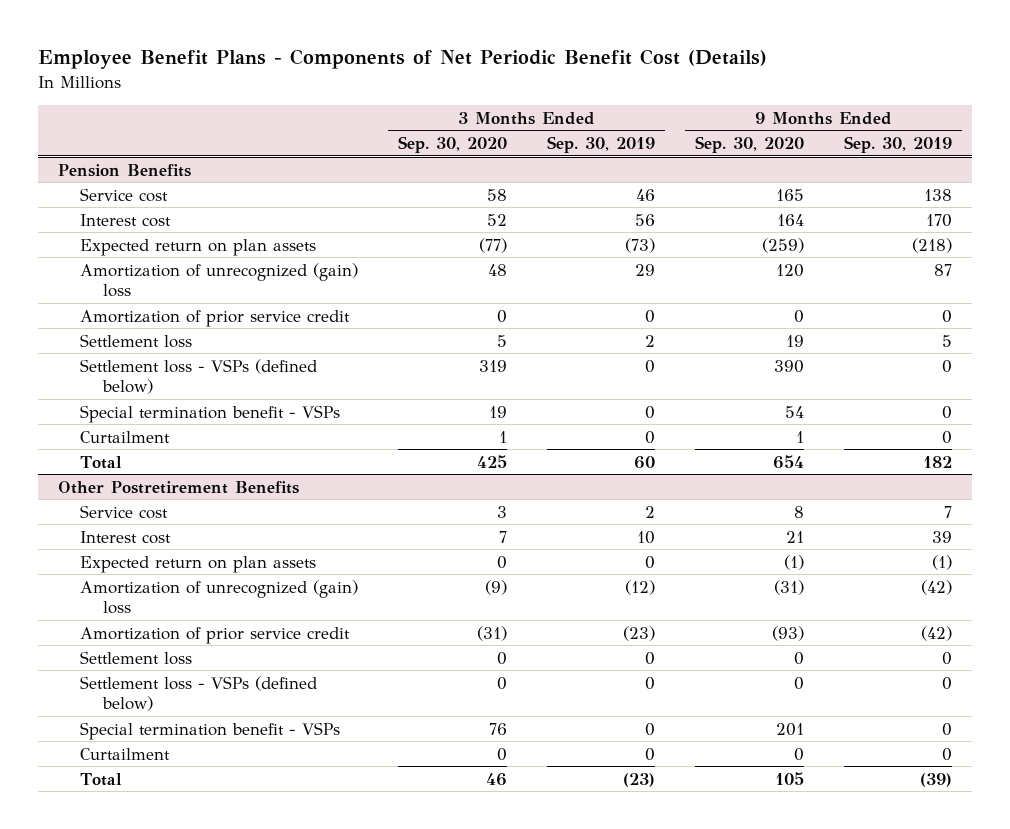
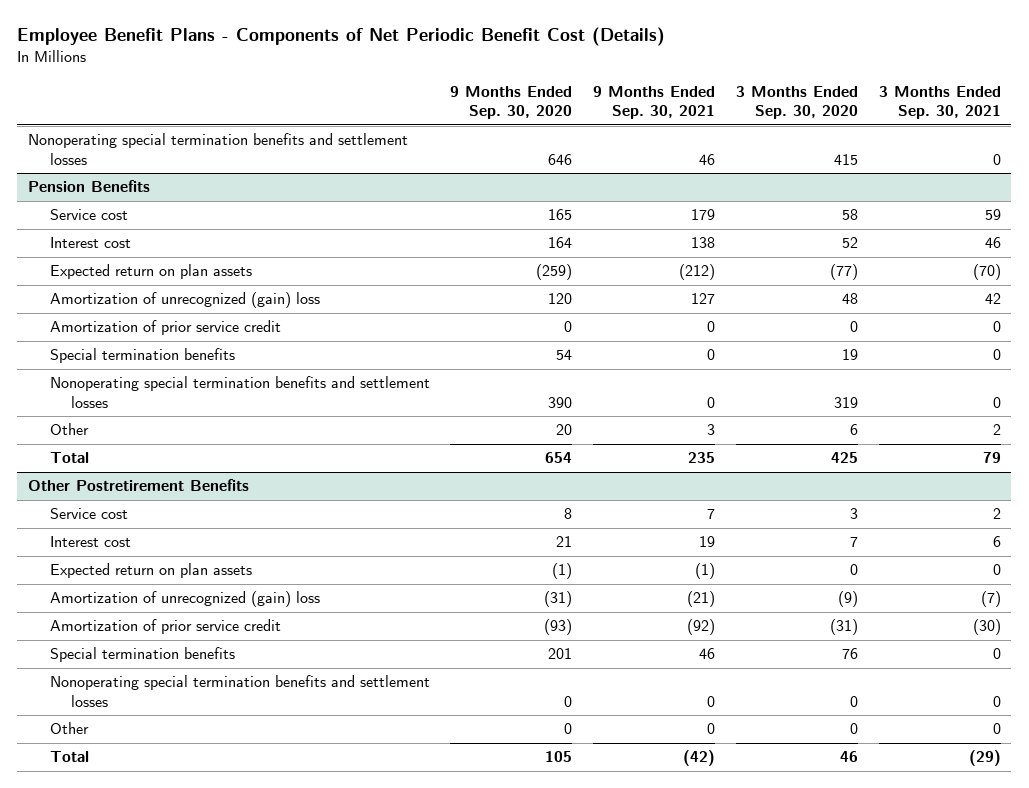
- | 3 Months Ended Sep. 30, 2020 | 3 Months Ended Sep. 30, 2019 | 9 Months Ended Sep. 30, 2020 | 9 Months Ended Sep. 30, 2019
+ | 9 Months Ended Sep. 30, 2020 | 9 Months Ended Sep. 30, 2021 | 3 Months Ended Sep. 30, 2020 | 3 Months Ended Sep. 30, 2021
+ Nonoperating special termination benefits and settlement losses | 646 | 46 | 415 | 0
@ Pension Benefits
- Settlement loss | 5 | 2 | 19 | 5
- Settlement loss - VSPs (defined below) | 319 | 0 | 390 | 0
- Special termination benefit - VSPs | 19 | 0 | 54 | 0
- Curtailment | 1 | 0 | 1 | 0
+ Special termination benefits | 54 | 0 | 19 | 0
+ Nonoperating special termination benefits and settlement losses | 390 | 0 | 319 | 0
+ Other | 20 | 3 | 6 | 2
@ Other Postretirement Benefits
- Settlement loss | 0 | 0 | 0 | 0
- Settlement loss - VSPs (defined below) | 0 | 0 | 0 | 0
- Special termination benefit - VSPs | 76 | 0 | 201 | 0
- Curtailment | 0 | 0 | 0 | 0
+ Special termination benefits | 201 | 46 | 76 | 0
+ Nonoperating special termination benefits and settlement losses | 0 | 0 | 0 | 0
+ Other | 0 | 0 | 0 | 0

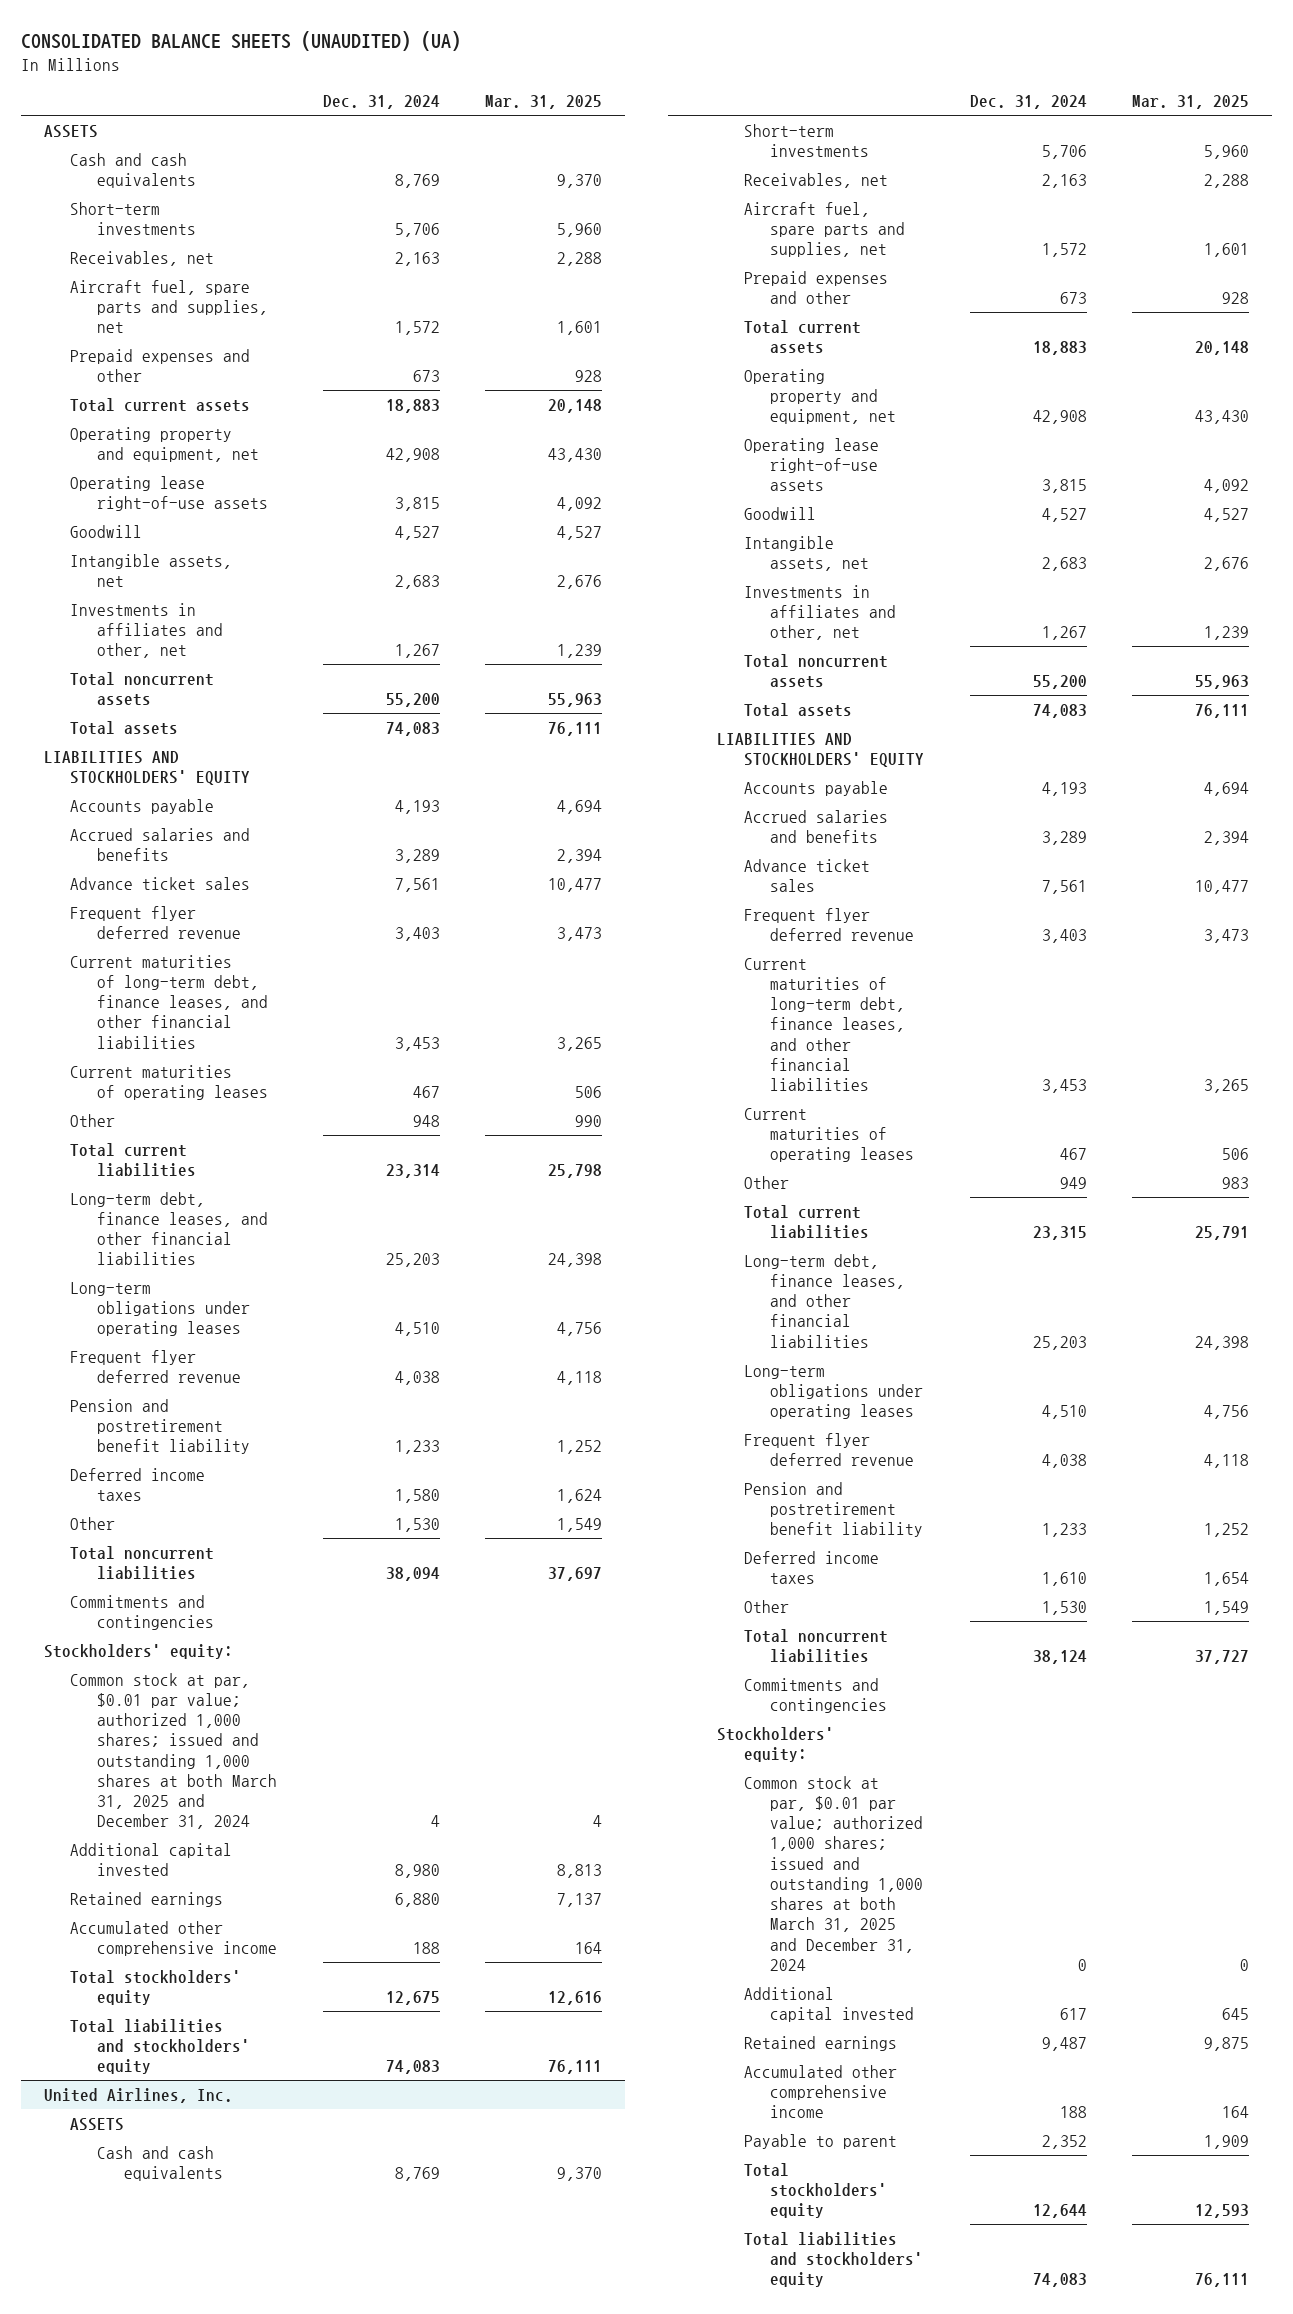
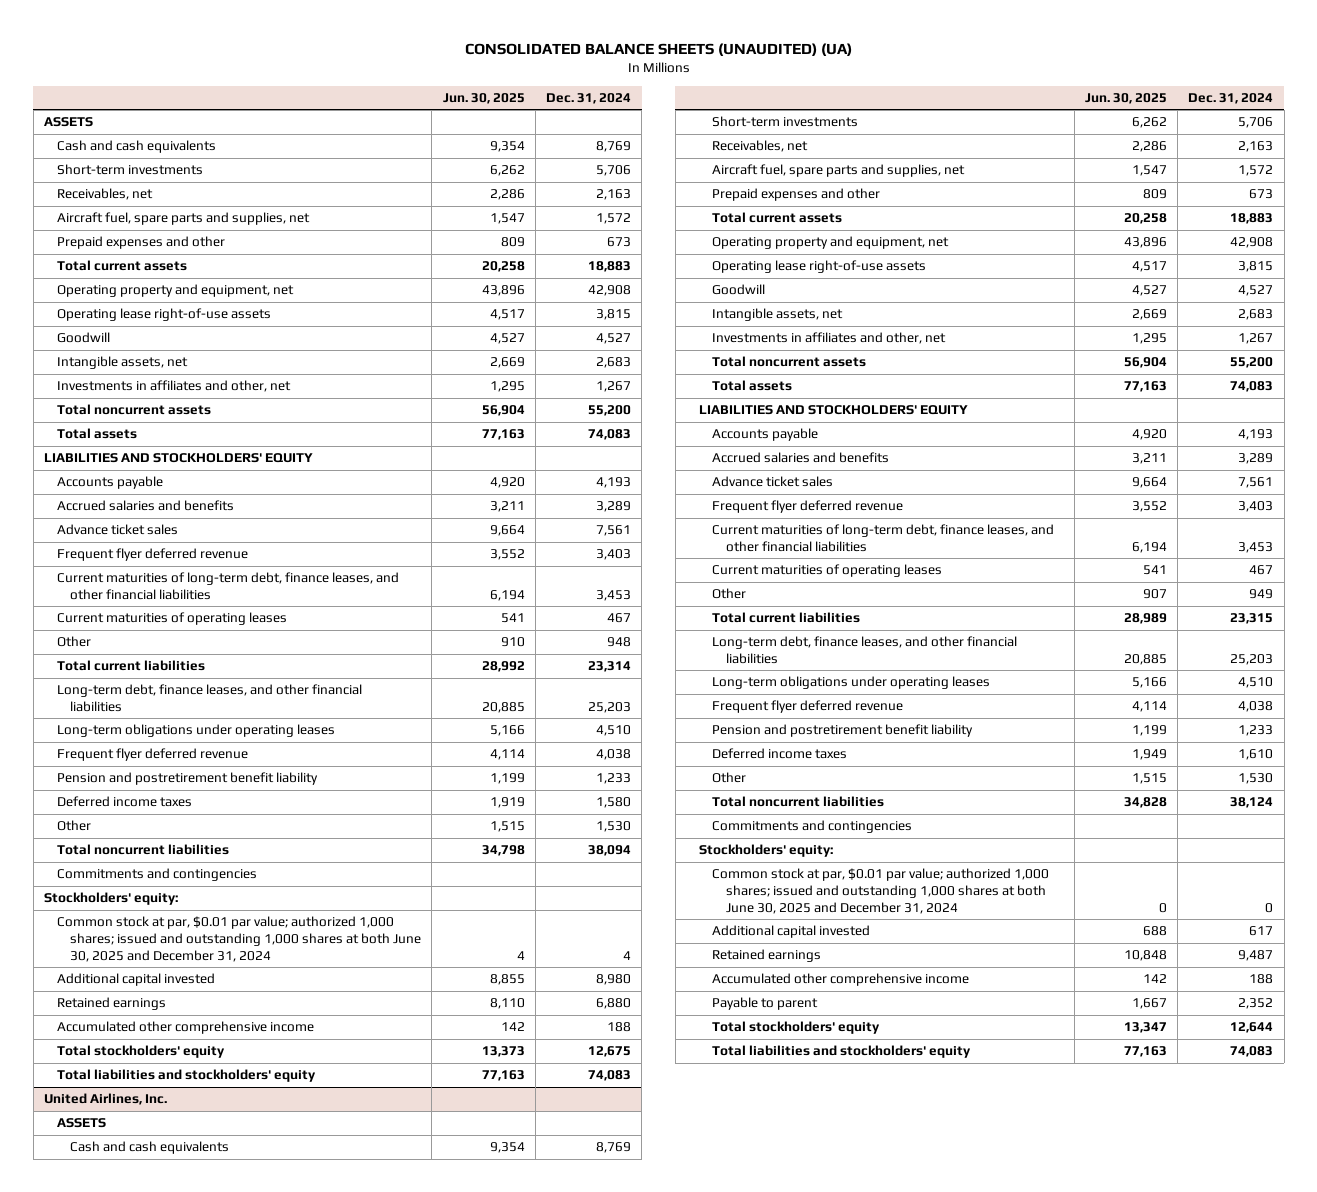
- | Dec. 31, 2024 | Mar. 31, 2025
+ | Jun. 30, 2025 | Dec. 31, 2024
- Common stock at par, $0.01 par value; authorized 1,000 shares; issued and outstanding 1,000 shares at both March 31, 2025 and December 31, 2024 | 4 | 4
+ Common stock at par, $0.01 par value; authorized 1,000 shares; issued and outstanding 1,000 shares at both June 30, 2025 and December 31, 2024 | 4 | 4
@ United Airlines, Inc.
- Common stock at par, $0.01 par value; authorized 1,000 shares; issued and outstanding 1,000 shares at both March 31, 2025 and December 31, 2024 | 0 | 0
+ Common stock at par, $0.01 par value; authorized 1,000 shares; issued and outstanding 1,000 shares at both June 30, 2025 and December 31, 2024 | 0 | 0

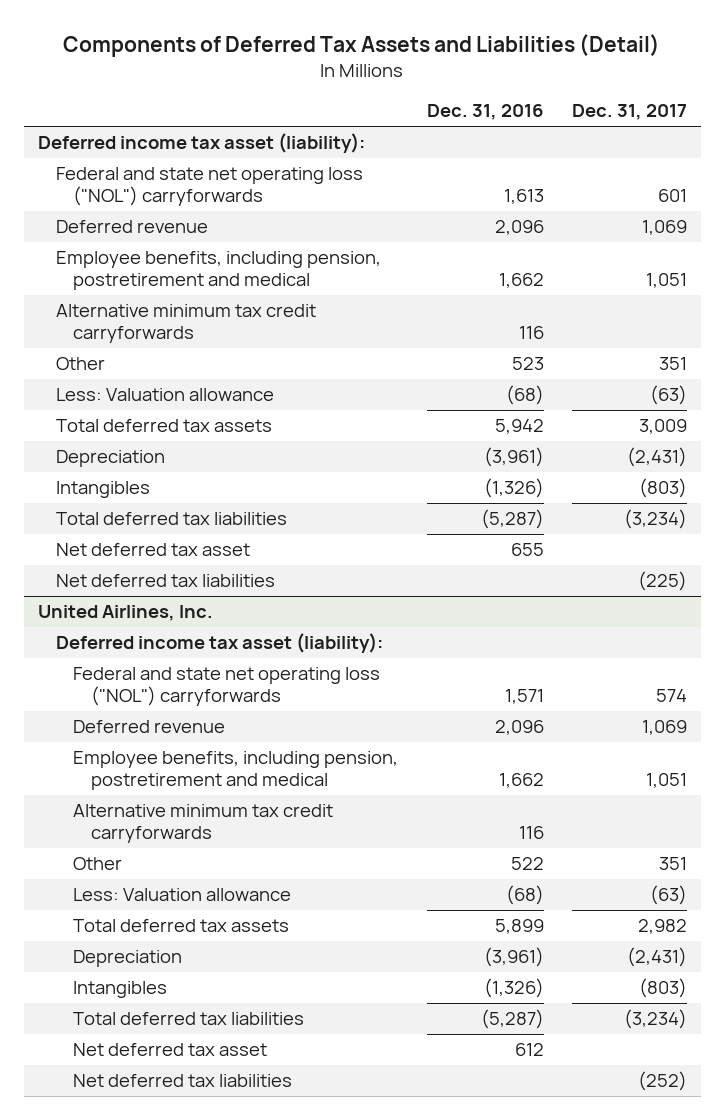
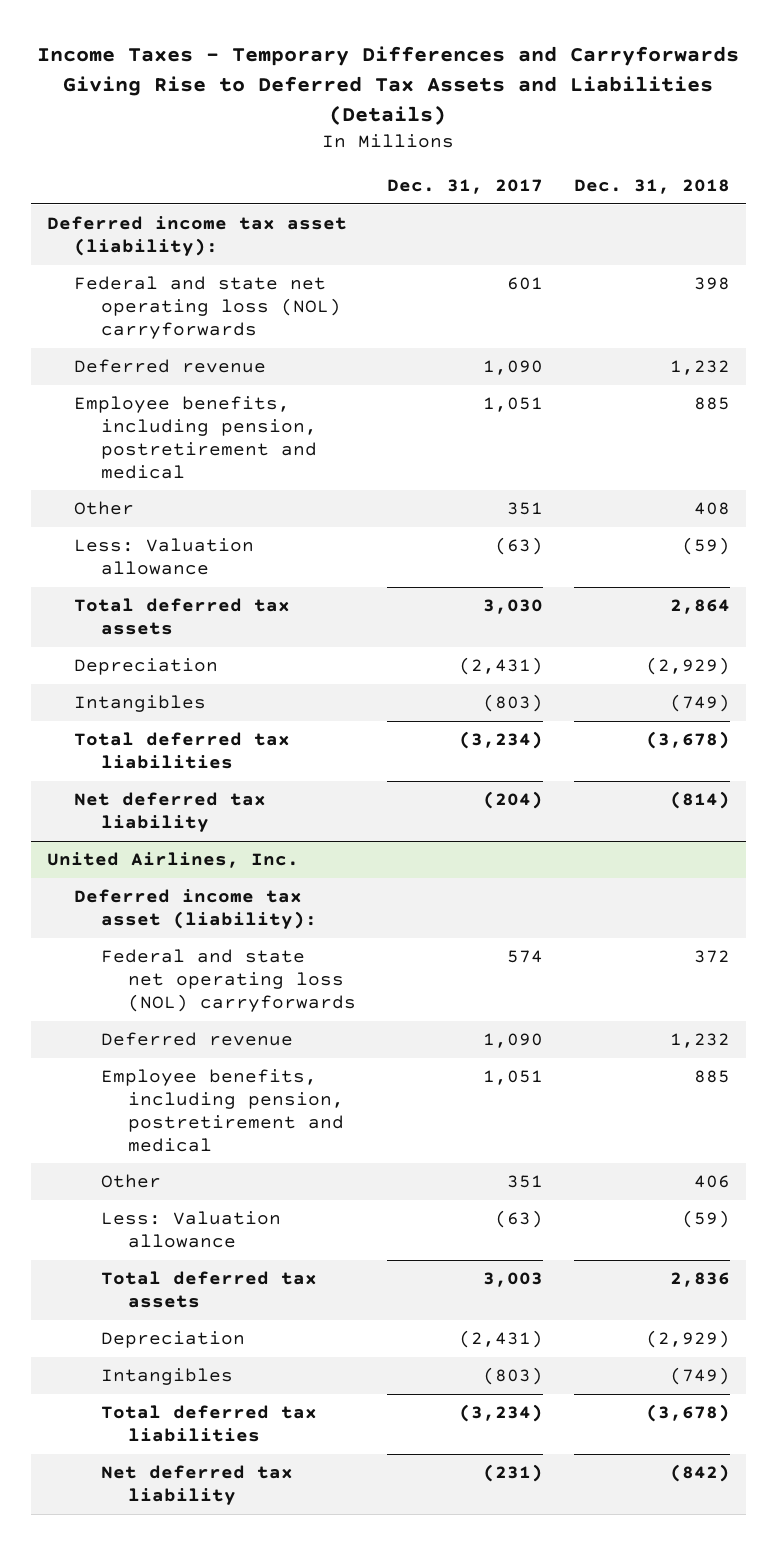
- Components of Deferred Tax Assets and Liabilities (Detail)
+ Income Taxes - Temporary Differences and Carryforwards Giving Rise to Deferred Tax Assets and Liabilities (Details)
- | Dec. 31, 2016 | Dec. 31, 2017
+ | Dec. 31, 2017 | Dec. 31, 2018
- Federal and state net operating loss ("NOL") carryforwards | 1,613 | 601
- Deferred revenue | 2,096 | 1,069
+ Federal and state net operating loss (NOL) carryforwards | 601 | 398
+ Deferred revenue | 1,090 | 1,232
- Alternative minimum tax credit carryforwards | 116 |
- Total deferred tax assets | 5,942 | 3,009
+ Total deferred tax assets | 3,030 | 2,864
- Net deferred tax asset | 655 |
- Net deferred tax liabilities | | (225)
+ Net deferred tax liability | (204) | (814)
@ United Airlines, Inc.
- Federal and state net operating loss ("NOL") carryforwards | 1,571 | 574
- Deferred revenue | 2,096 | 1,069
+ Federal and state net operating loss (NOL) carryforwards | 574 | 372
+ Deferred revenue | 1,090 | 1,232
- Alternative minimum tax credit carryforwards | 116 |
- Total deferred tax assets | 5,899 | 2,982
+ Total deferred tax assets | 3,003 | 2,836
- Net deferred tax asset | 612 |
- Net deferred tax liabilities | | (252)
+ Net deferred tax liability | (231) | (842)

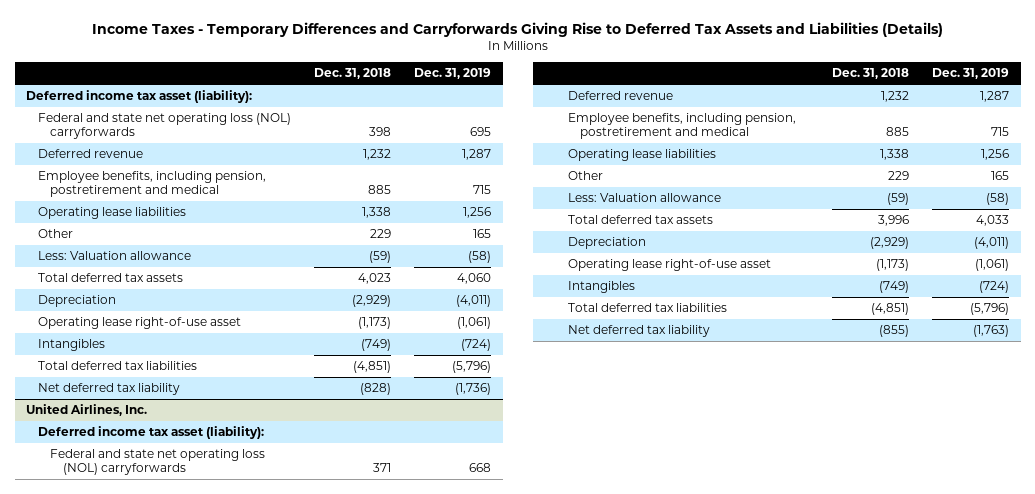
- | Dec. 31, 2017 | Dec. 31, 2018
+ | Dec. 31, 2018 | Dec. 31, 2019
- Other | 351 | 408
+ Operating lease liabilities | 1,338 | 1,256
+ Other | 229 | 165
- Total deferred tax assets | 3,030 | 2,864
+ Total deferred tax assets | 4,023 | 4,060
+ Operating lease right-of-use asset | (1,173) | (1,061)
- Total deferred tax liabilities | (3,234) | (3,678)
- Net deferred tax liability | (204) | (814)
+ Total deferred tax liabilities | (4,851) | (5,796)
+ Net deferred tax liability | (828) | (1,736)
@ United Airlines, Inc.
- Federal and state net operating loss (NOL) carryforwards | 574 | 372
+ Federal and state net operating loss (NOL) carryforwards | 371 | 668
- Other | 351 | 406
+ Operating lease liabilities | 1,338 | 1,256
+ Other | 229 | 165
- Total deferred tax assets | 3,003 | 2,836
+ Total deferred tax assets | 3,996 | 4,033
+ Operating lease right-of-use asset | (1,173) | (1,061)
- Total deferred tax liabilities | (3,234) | (3,678)
- Net deferred tax liability | (231) | (842)
+ Total deferred tax liabilities | (4,851) | (5,796)
+ Net deferred tax liability | (855) | (1,763)

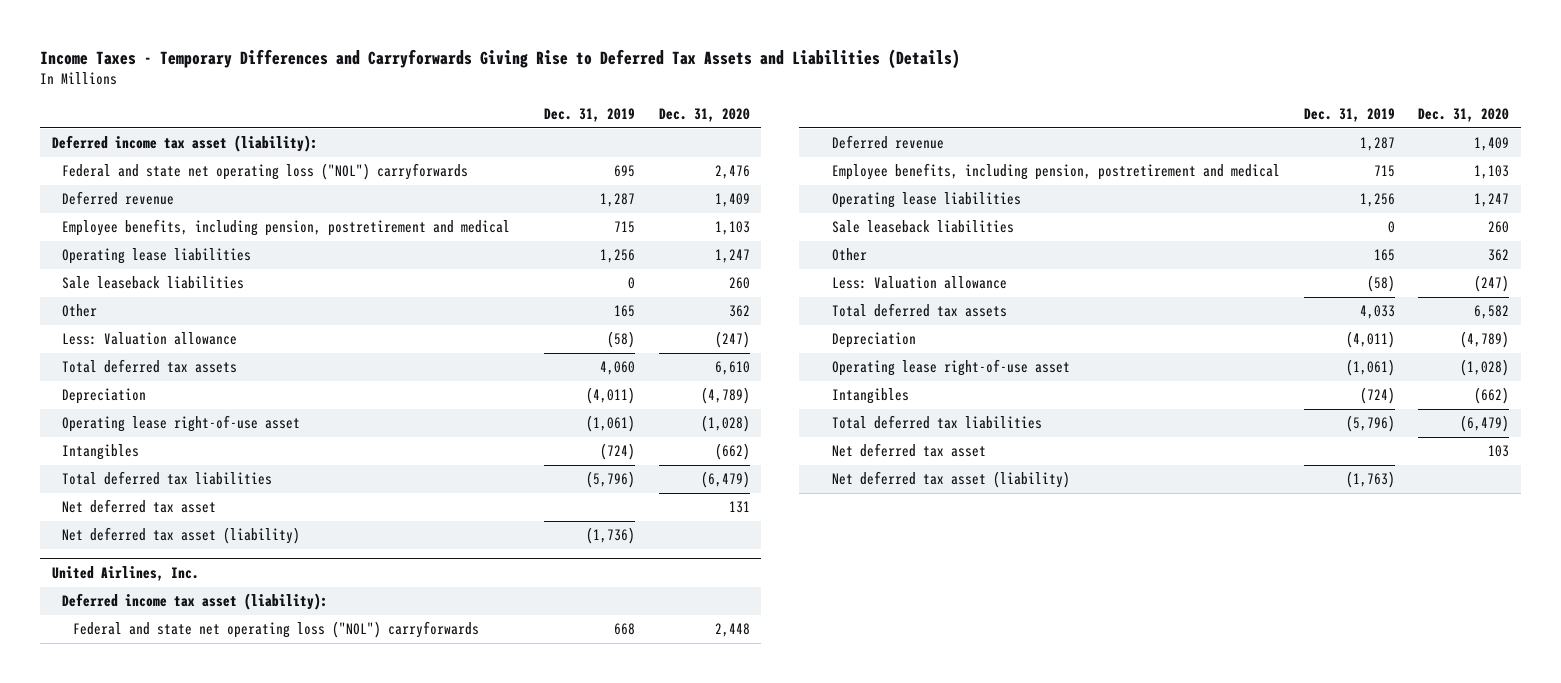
- | Dec. 31, 2018 | Dec. 31, 2019
+ | Dec. 31, 2019 | Dec. 31, 2020
- Federal and state net operating loss (NOL) carryforwards | 398 | 695
+ Federal and state net operating loss ("NOL") carryforwards | 695 | 2,476
+ Sale leaseback liabilities | 0 | 260
- Net deferred tax liability | (828) | (1,736)
+ Net deferred tax asset | | 131
+ Net deferred tax asset (liability) | (1,736) |
@ United Airlines, Inc.
- Federal and state net operating loss (NOL) carryforwards | 371 | 668
+ Federal and state net operating loss ("NOL") carryforwards | 668 | 2,448
+ Sale leaseback liabilities | 0 | 260
- Net deferred tax liability | (855) | (1,763)
+ Net deferred tax asset | | 103
+ Net deferred tax asset (liability) | (1,763) |

